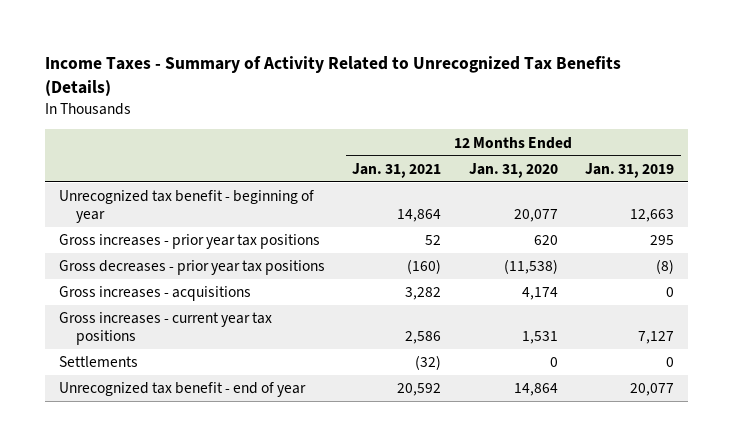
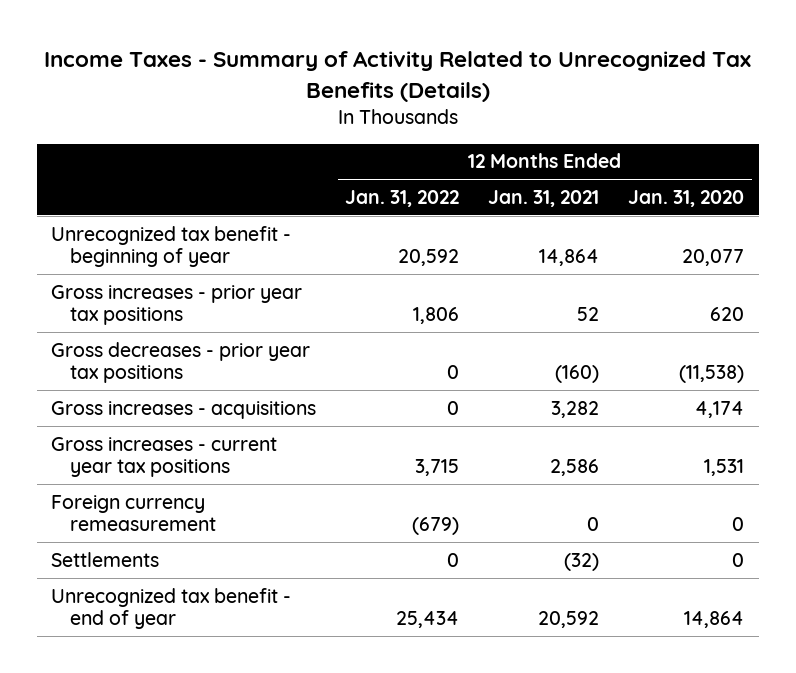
- | 12 Months Ended Jan. 31, 2021 | 12 Months Ended Jan. 31, 2020 | 12 Months Ended Jan. 31, 2019
+ | 12 Months Ended Jan. 31, 2022 | 12 Months Ended Jan. 31, 2021 | 12 Months Ended Jan. 31, 2020
+ Foreign currency remeasurement | (679) | 0 | 0

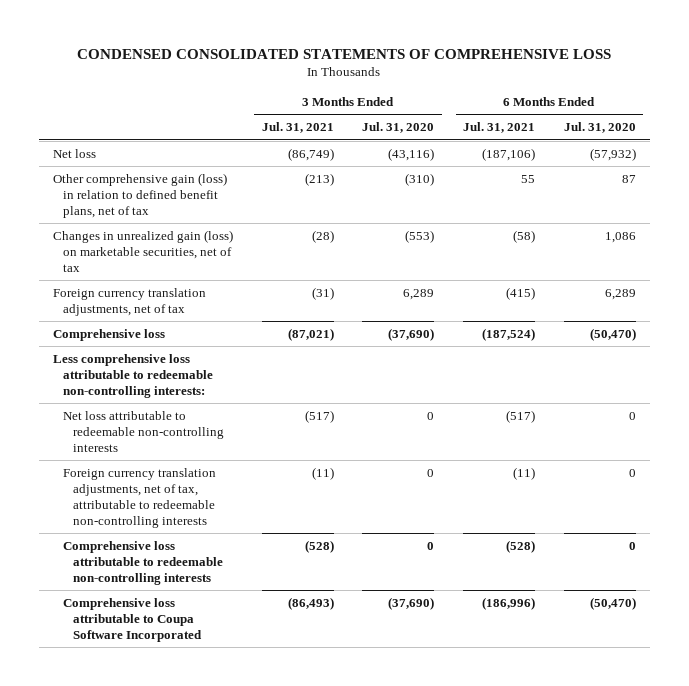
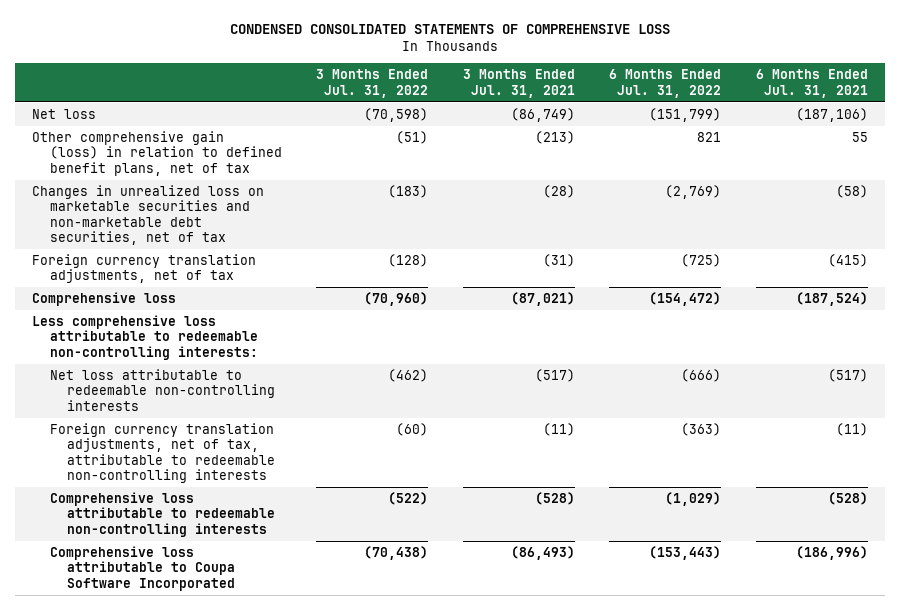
- | 3 Months Ended Jul. 31, 2021 | 3 Months Ended Jul. 31, 2020 | 6 Months Ended Jul. 31, 2021 | 6 Months Ended Jul. 31, 2020
+ | 3 Months Ended Jul. 31, 2022 | 3 Months Ended Jul. 31, 2021 | 6 Months Ended Jul. 31, 2022 | 6 Months Ended Jul. 31, 2021
- Changes in unrealized gain (loss) on marketable securities, net of tax | (28) | (553) | (58) | 1,086
+ Changes in unrealized loss on marketable securities and non-marketable debt securities, net of tax | (183) | (28) | (2,769) | (58)

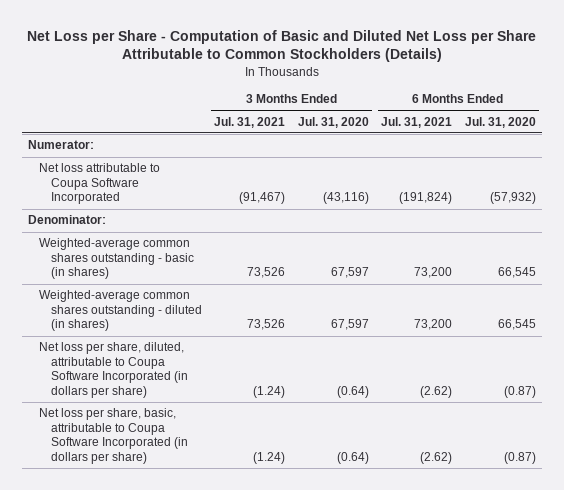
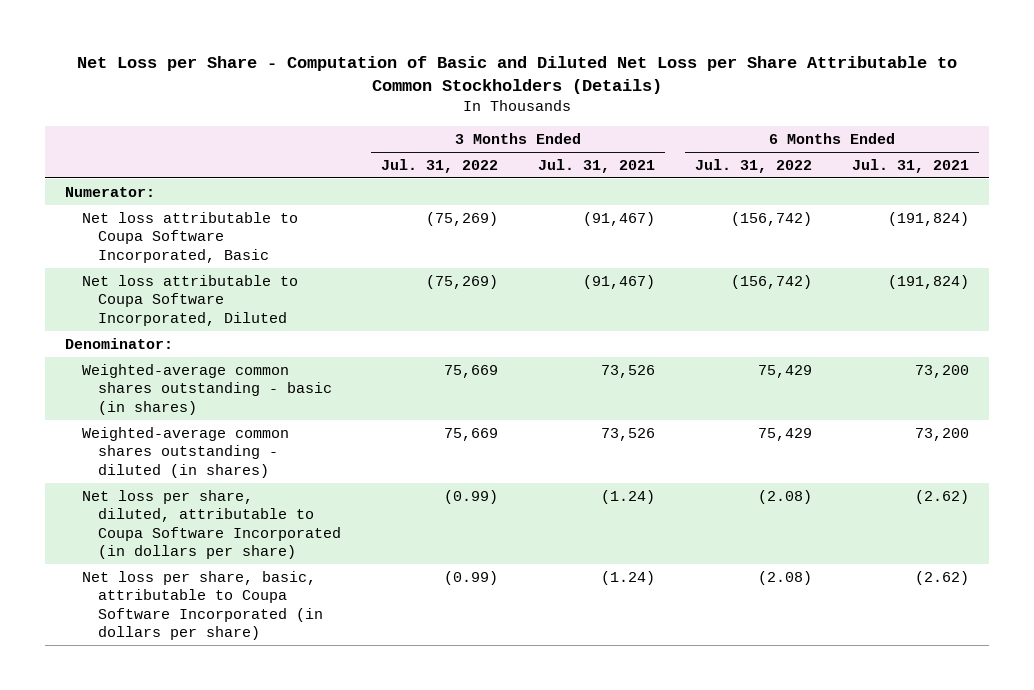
- | 3 Months Ended Jul. 31, 2021 | 3 Months Ended Jul. 31, 2020 | 6 Months Ended Jul. 31, 2021 | 6 Months Ended Jul. 31, 2020
+ | 3 Months Ended Jul. 31, 2022 | 3 Months Ended Jul. 31, 2021 | 6 Months Ended Jul. 31, 2022 | 6 Months Ended Jul. 31, 2021
- Net loss attributable to Coupa Software Incorporated | (91,467) | (43,116) | (191,824) | (57,932)
+ Net loss attributable to Coupa Software Incorporated, Basic | (75,269) | (91,467) | (156,742) | (191,824)
+ Net loss attributable to Coupa Software Incorporated, Diluted | (75,269) | (91,467) | (156,742) | (191,824)

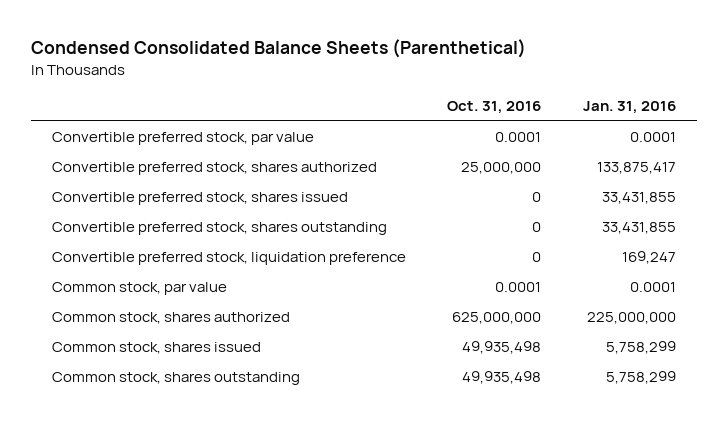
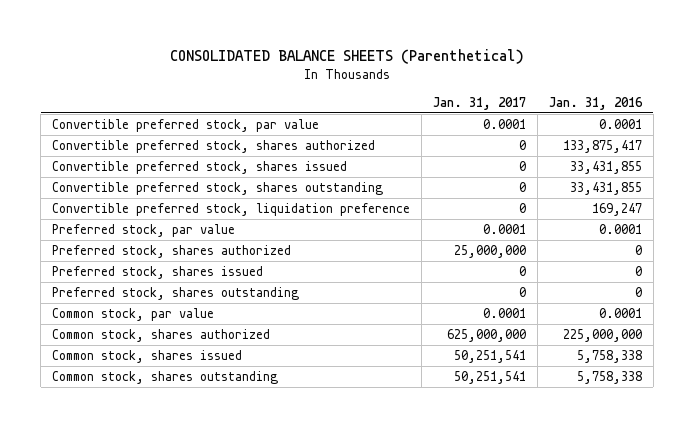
- Condensed Consolidated Balance Sheets (Parenthetical)
+ CONSOLIDATED BALANCE SHEETS (Parenthetical)
- | Oct. 31, 2016 | Jan. 31, 2016
+ | Jan. 31, 2017 | Jan. 31, 2016
+ Preferred stock, par value | 0.0001 | 0.0001
+ Preferred stock, shares authorized | 25,000,000 | 0
+ Preferred stock, shares issued | 0 | 0
+ Preferred stock, shares outstanding | 0 | 0
- Common stock, shares issued | 49,935,498 | 5,758,299
- Common stock, shares outstanding | 49,935,498 | 5,758,299
+ Common stock, shares issued | 50,251,541 | 5,758,338
+ Common stock, shares outstanding | 50,251,541 | 5,758,338

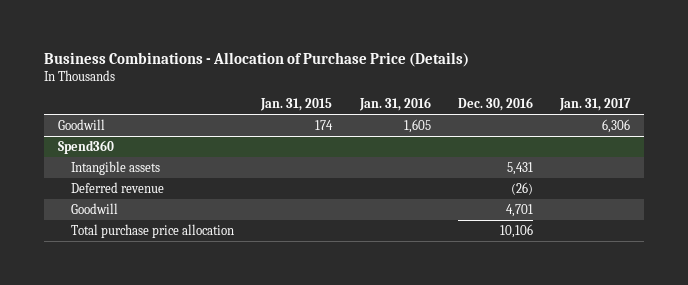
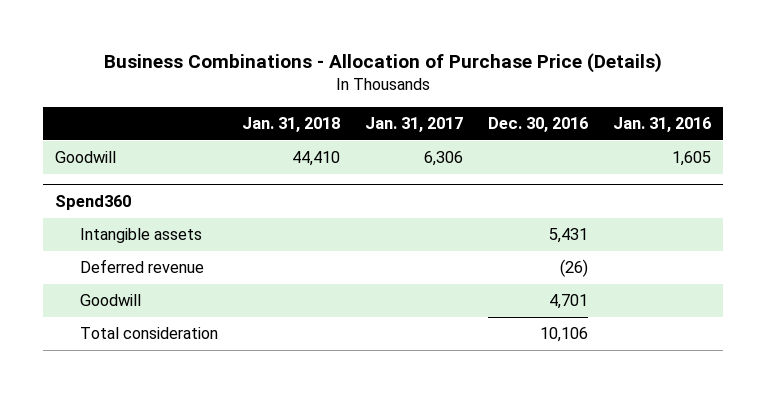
- | Jan. 31, 2015 | Jan. 31, 2016 | Dec. 30, 2016 | Jan. 31, 2017
+ | Jan. 31, 2018 | Jan. 31, 2017 | Dec. 30, 2016 | Jan. 31, 2016
@ Spend360
- Total purchase price allocation | | | 10,106 |
+ Total consideration | | | 10,106 |

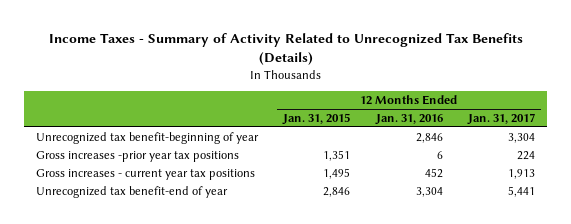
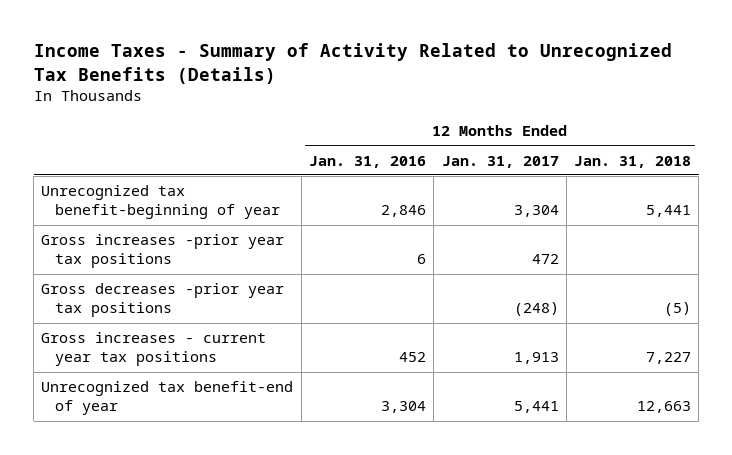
- | 12 Months Ended Jan. 31, 2015 | 12 Months Ended Jan. 31, 2016 | 12 Months Ended Jan. 31, 2017
+ | 12 Months Ended Jan. 31, 2016 | 12 Months Ended Jan. 31, 2017 | 12 Months Ended Jan. 31, 2018
- Gross increases -prior year tax positions | 1,351 | 6 | 224
+ Gross increases -prior year tax positions | 6 | 472 |
+ Gross decreases -prior year tax positions | | (248) | (5)

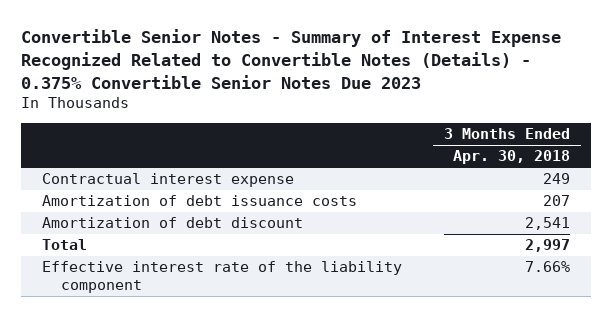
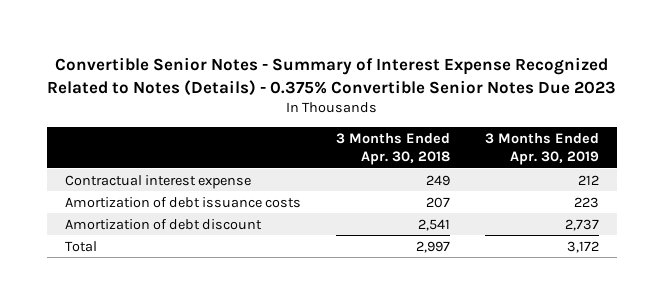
- Convertible Senior Notes - Summary of Interest Expense Recognized Related to Convertible Notes (Details) - 0.375% Convertible Senior Notes Due 2023
+ Convertible Senior Notes - Summary of Interest Expense Recognized Related to Notes (Details) - 0.375% Convertible Senior Notes Due 2023
- | 3 Months Ended Apr. 30, 2018
+ | 3 Months Ended Apr. 30, 2018 | 3 Months Ended Apr. 30, 2019
- Effective interest rate of the liability component | 7.66%

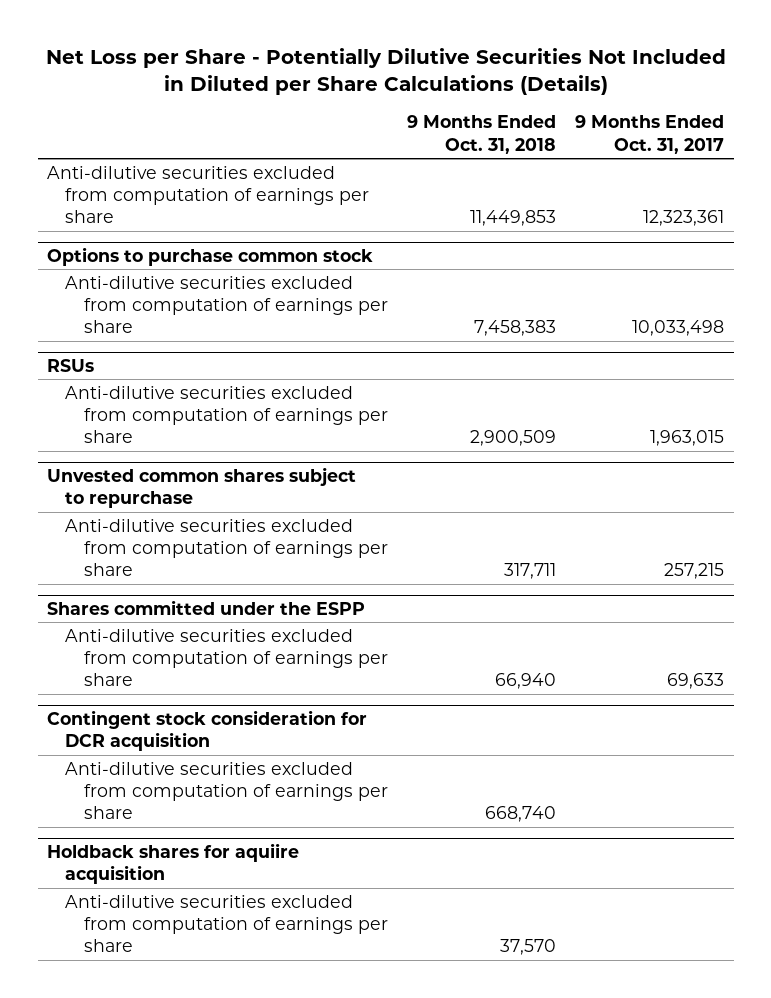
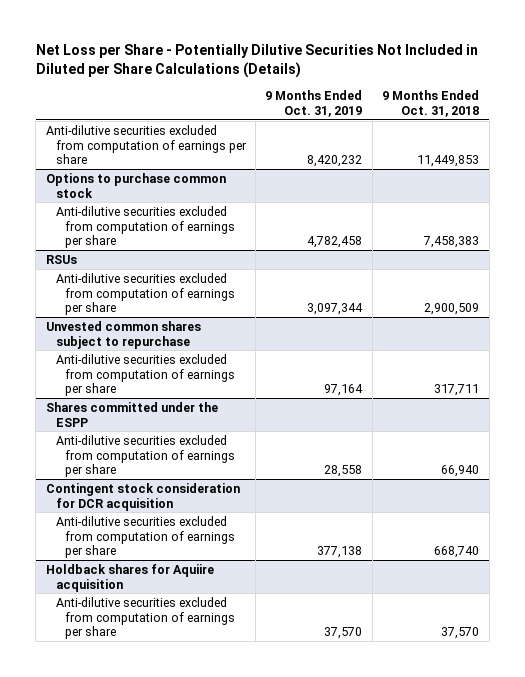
- | 9 Months Ended Oct. 31, 2018 | 9 Months Ended Oct. 31, 2017
+ | 9 Months Ended Oct. 31, 2019 | 9 Months Ended Oct. 31, 2018
- Holdback shares for aquiire acquisition
+ Holdback shares for Aquiire acquisition

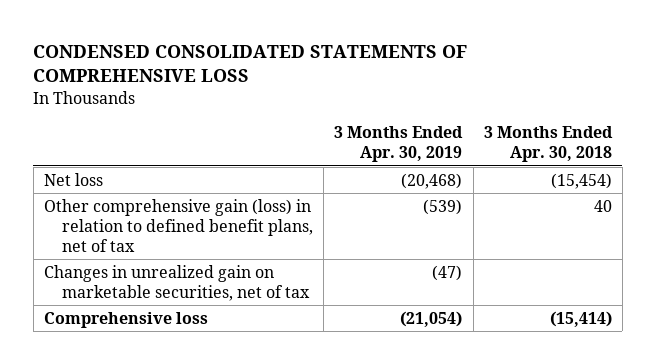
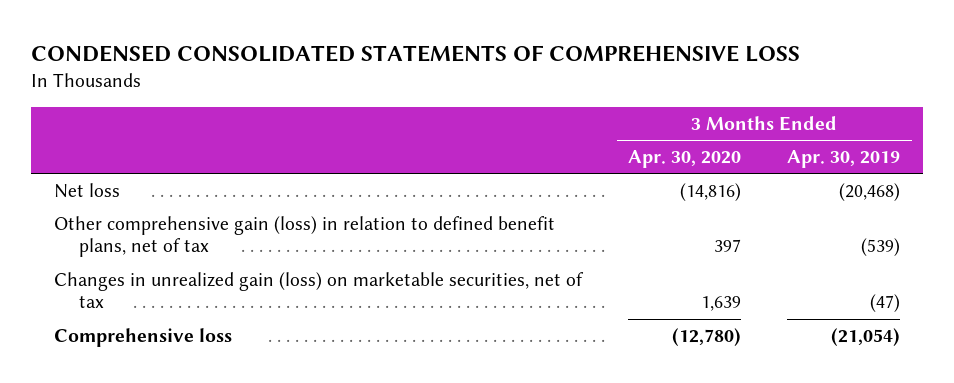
- | 3 Months Ended Apr. 30, 2019 | 3 Months Ended Apr. 30, 2018
+ | 3 Months Ended Apr. 30, 2020 | 3 Months Ended Apr. 30, 2019
- Changes in unrealized gain on marketable securities, net of tax | (47) |
+ Changes in unrealized gain (loss) on marketable securities, net of tax | 1,639 | (47)

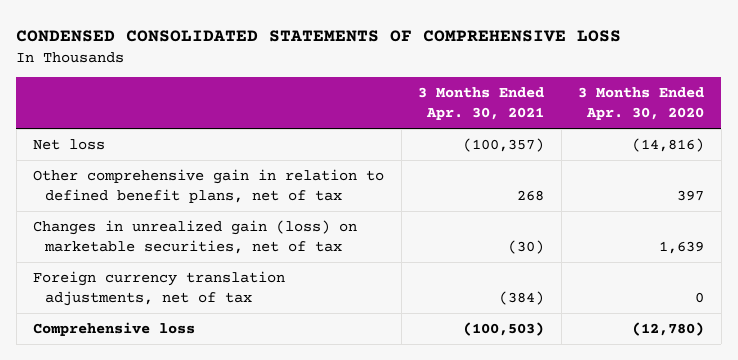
- | 3 Months Ended Apr. 30, 2020 | 3 Months Ended Apr. 30, 2019
+ | 3 Months Ended Apr. 30, 2021 | 3 Months Ended Apr. 30, 2020
- Other comprehensive gain (loss) in relation to defined benefit plans, net of tax | 397 | (539)
+ Other comprehensive gain in relation to defined benefit plans, net of tax | 268 | 397
+ Foreign currency translation adjustments, net of tax | (384) | 0

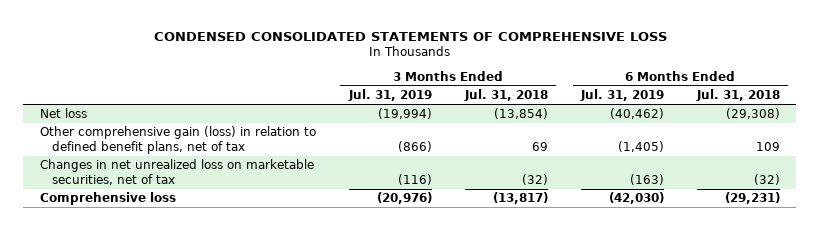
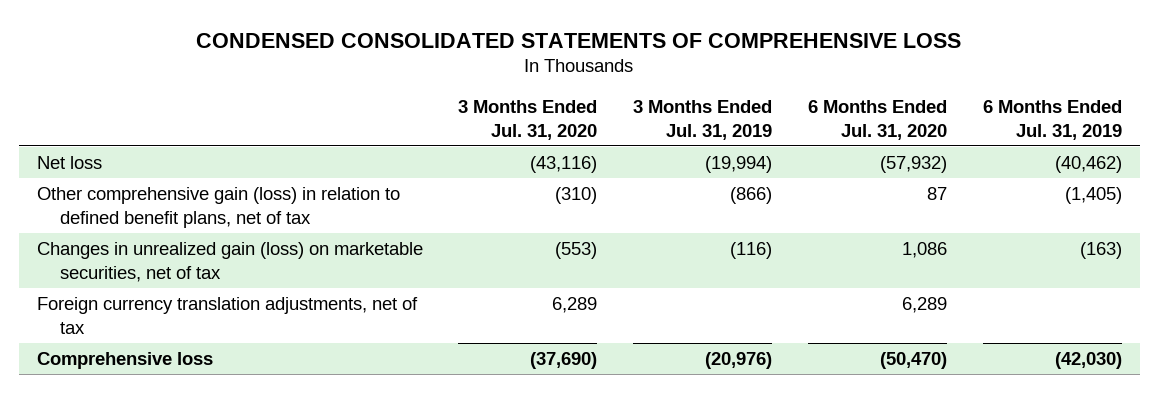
- | 3 Months Ended Jul. 31, 2019 | 3 Months Ended Jul. 31, 2018 | 6 Months Ended Jul. 31, 2019 | 6 Months Ended Jul. 31, 2018
+ | 3 Months Ended Jul. 31, 2020 | 3 Months Ended Jul. 31, 2019 | 6 Months Ended Jul. 31, 2020 | 6 Months Ended Jul. 31, 2019
- Changes in net unrealized loss on marketable securities, net of tax | (116) | (32) | (163) | (32)
+ Changes in unrealized gain (loss) on marketable securities, net of tax | (553) | (116) | 1,086 | (163)
+ Foreign currency translation adjustments, net of tax | 6,289 | | 6,289 |

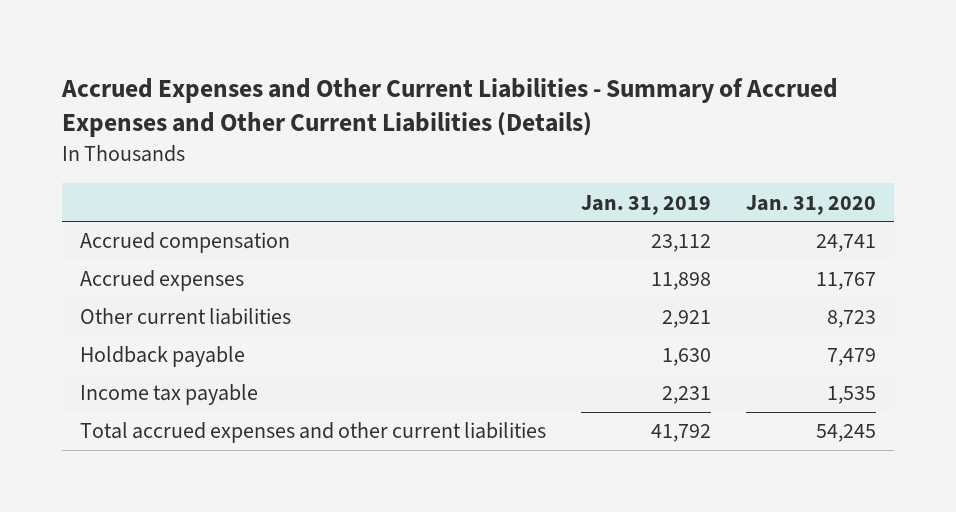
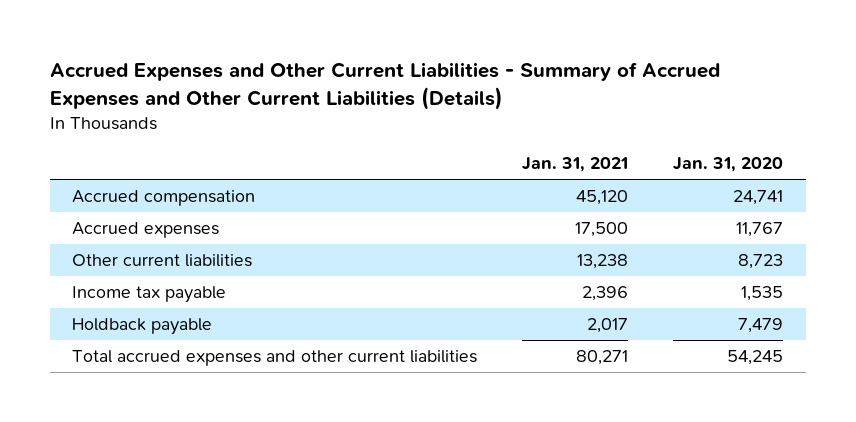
- | Jan. 31, 2019 | Jan. 31, 2020
+ | Jan. 31, 2021 | Jan. 31, 2020
moved down: Holdback payable | 2,017 | 7,479

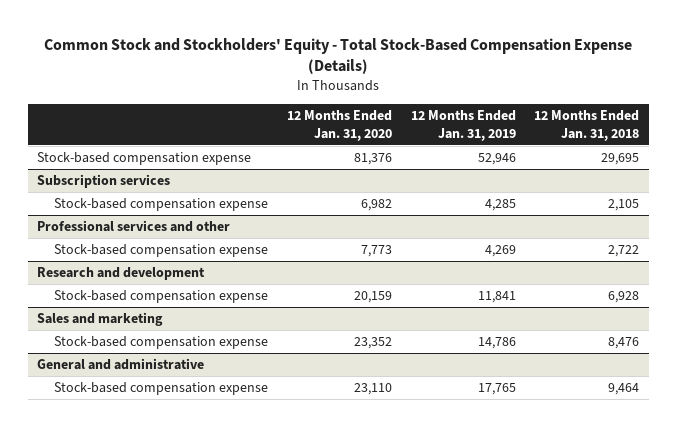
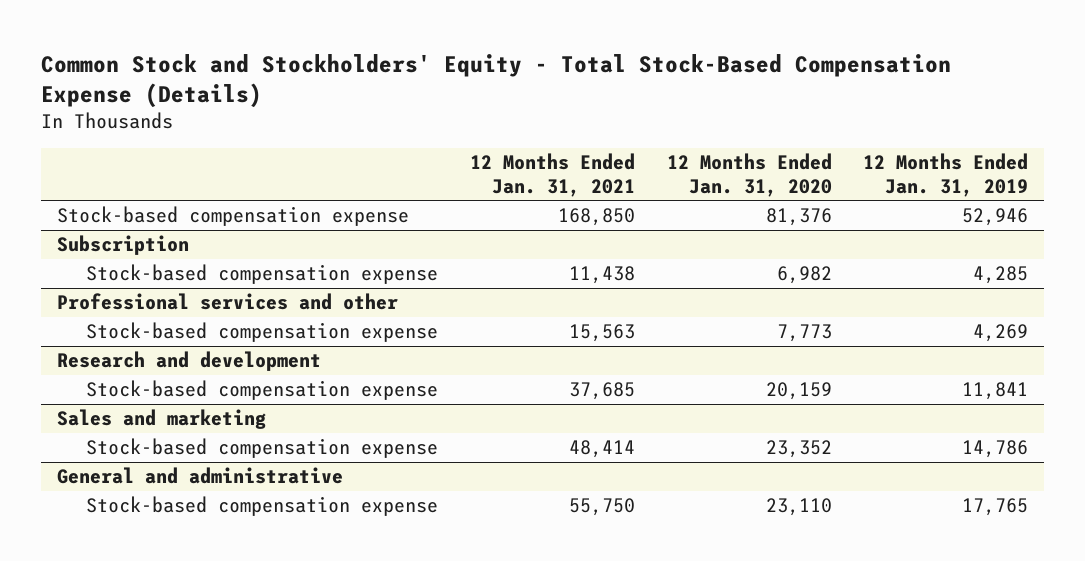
- | 12 Months Ended Jan. 31, 2020 | 12 Months Ended Jan. 31, 2019 | 12 Months Ended Jan. 31, 2018
+ | 12 Months Ended Jan. 31, 2021 | 12 Months Ended Jan. 31, 2020 | 12 Months Ended Jan. 31, 2019
- Subscription services
+ Subscription

